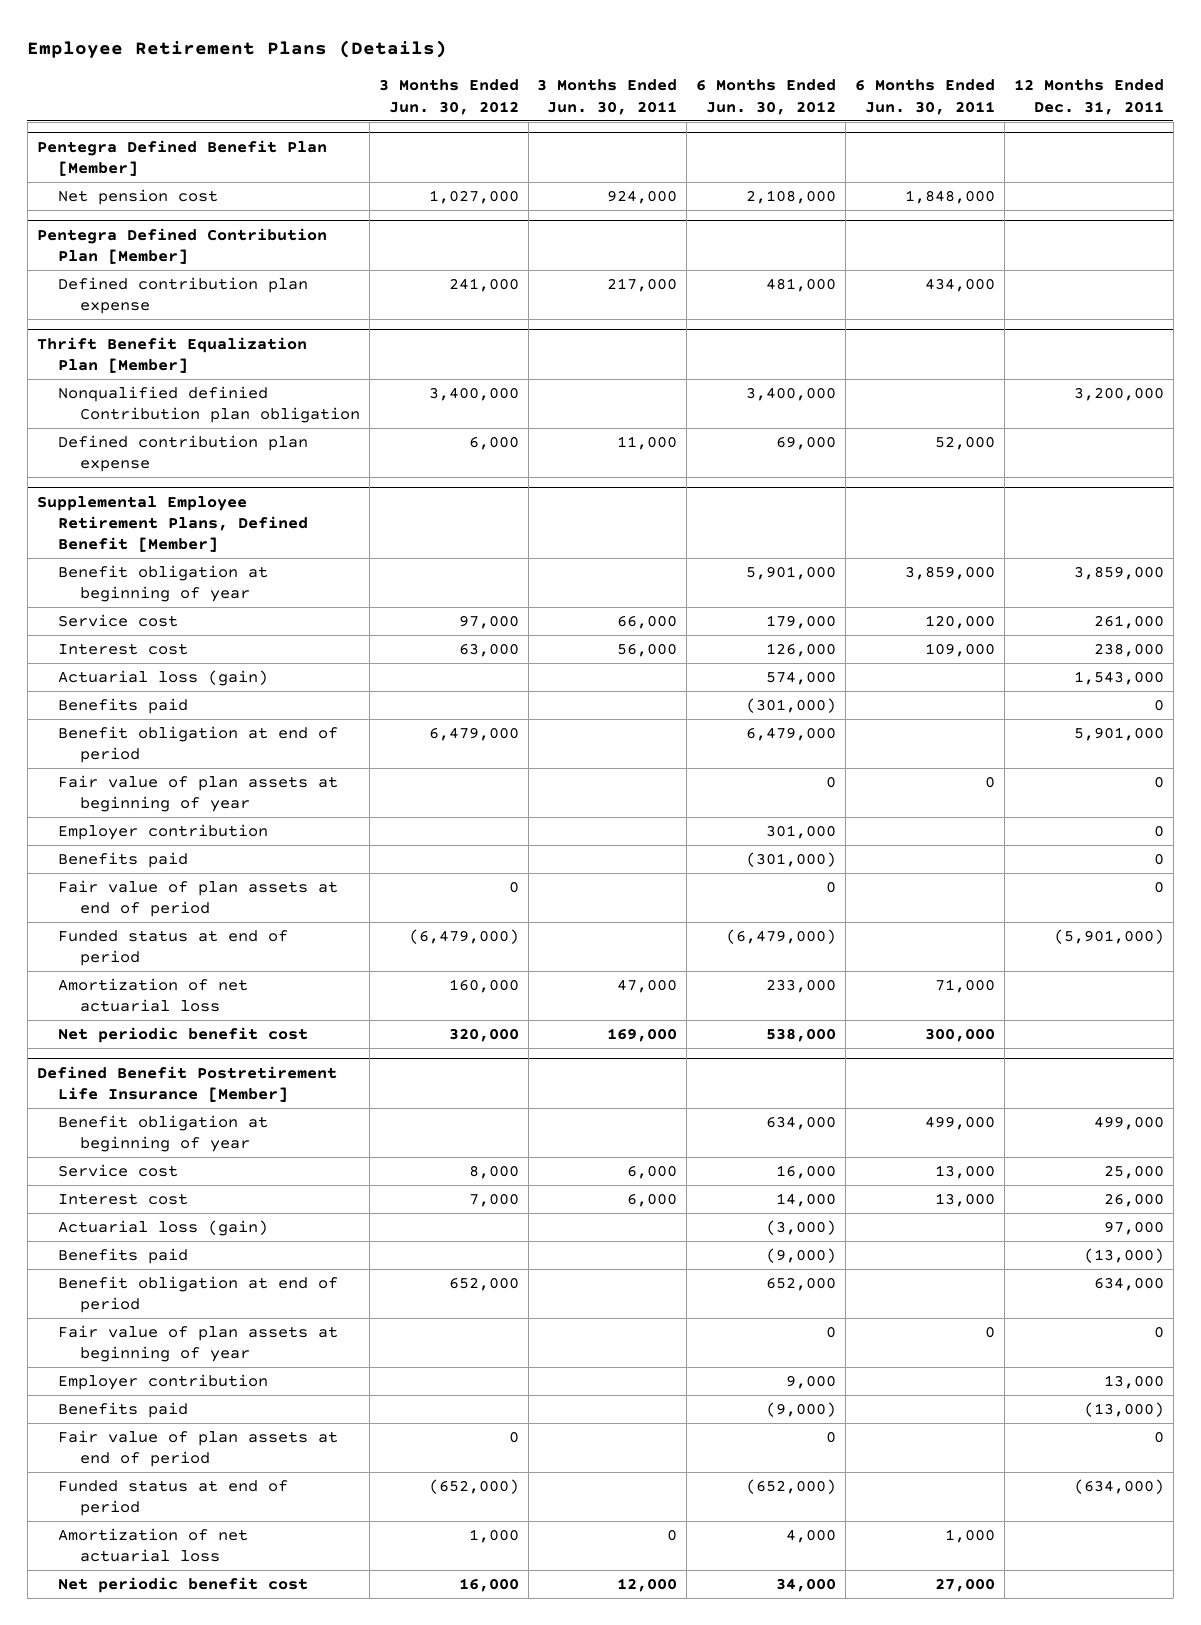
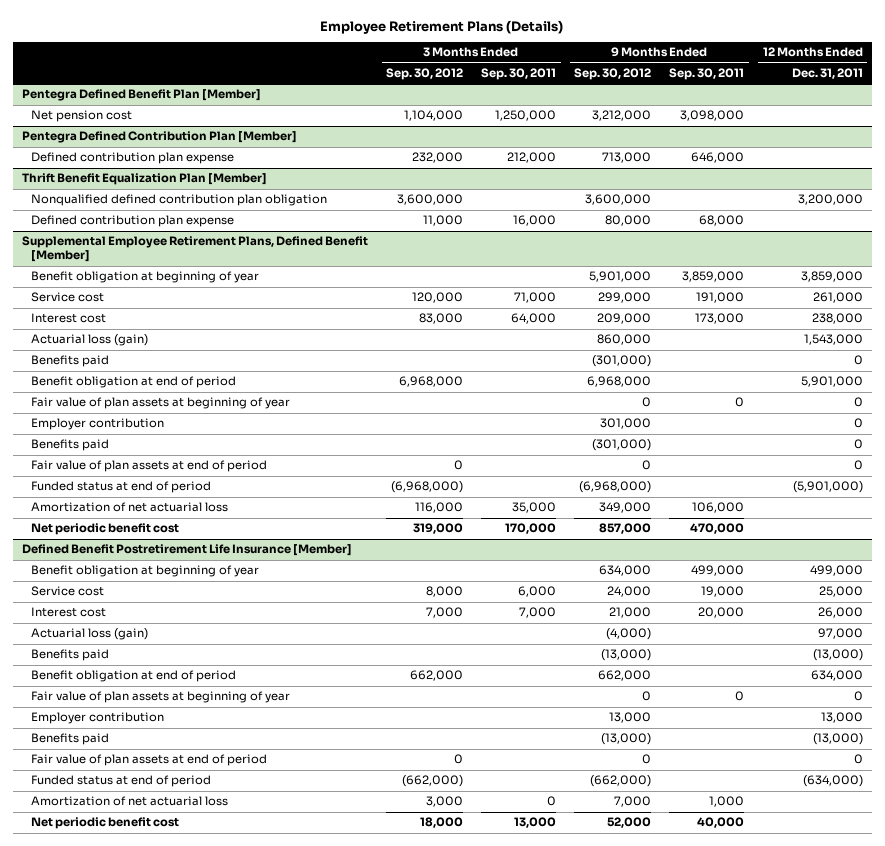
- | 3 Months Ended Jun. 30, 2012 | 3 Months Ended Jun. 30, 2011 | 6 Months Ended Jun. 30, 2012 | 6 Months Ended Jun. 30, 2011 | 12 Months Ended Dec. 31, 2011
+ | 3 Months Ended Sep. 30, 2012 | 3 Months Ended Sep. 30, 2011 | 9 Months Ended Sep. 30, 2012 | 9 Months Ended Sep. 30, 2011 | 12 Months Ended Dec. 31, 2011
@ Thrift Benefit Equalization Plan [Member]
- Nonqualified definied Contribution plan obligation | 3,400,000 | | 3,400,000 | | 3,200,000
+ Nonqualified defined contribution plan obligation | 3,600,000 | | 3,600,000 | | 3,200,000

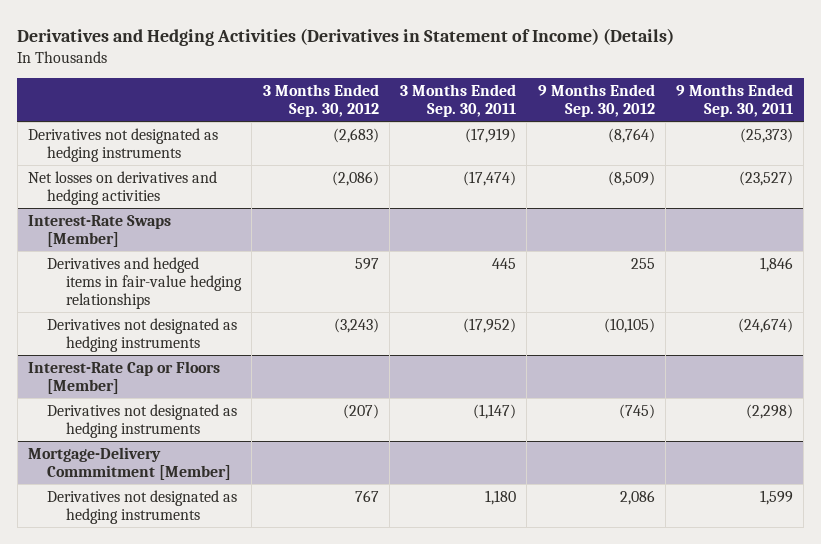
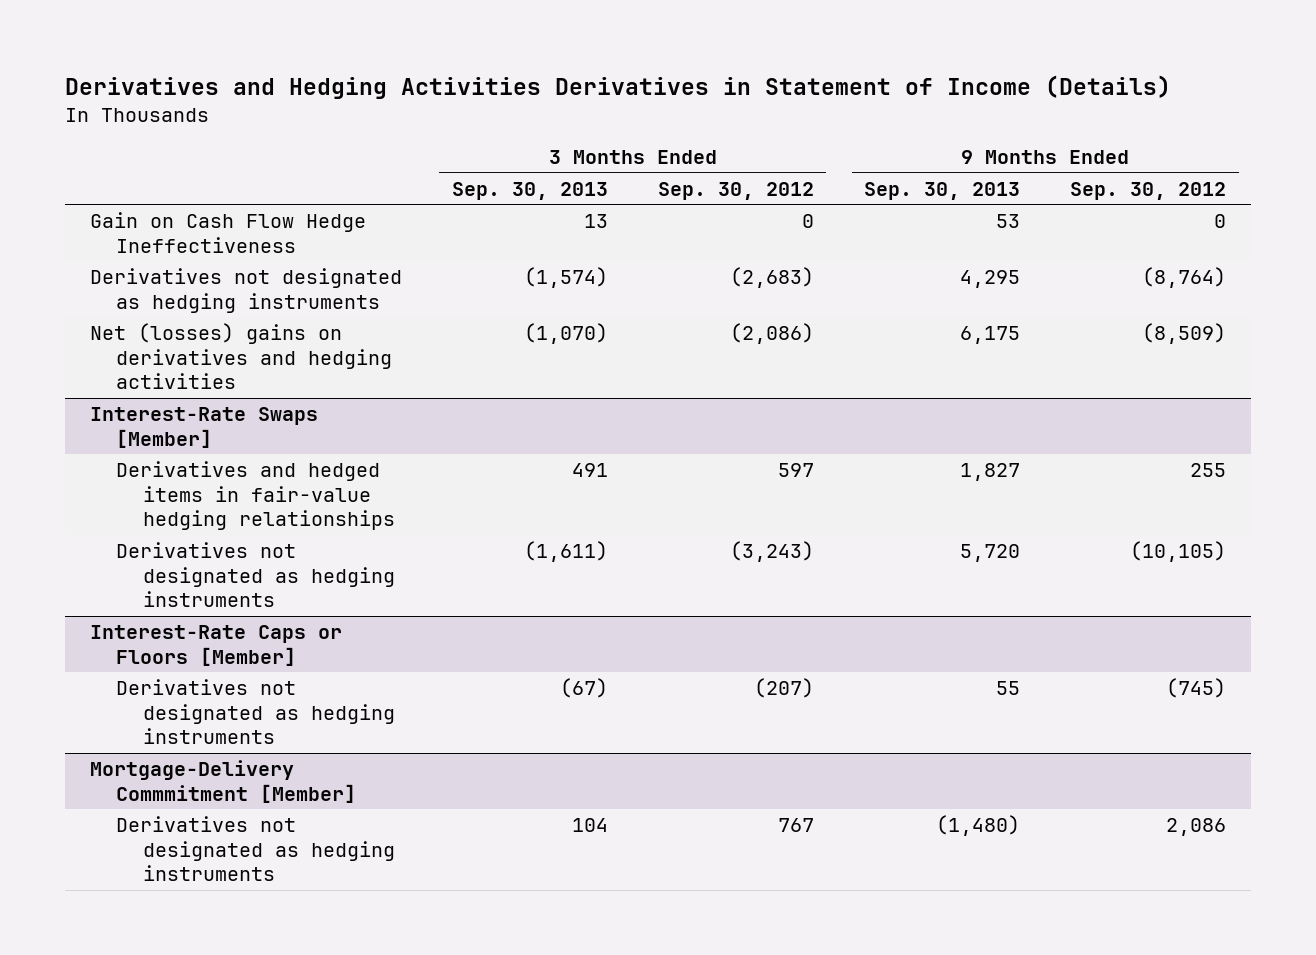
- Derivatives and Hedging Activities (Derivatives in Statement of Income) (Details)
+ Derivatives and Hedging Activities Derivatives in Statement of Income (Details)
- | 3 Months Ended Sep. 30, 2012 | 3 Months Ended Sep. 30, 2011 | 9 Months Ended Sep. 30, 2012 | 9 Months Ended Sep. 30, 2011
+ | 3 Months Ended Sep. 30, 2013 | 3 Months Ended Sep. 30, 2012 | 9 Months Ended Sep. 30, 2013 | 9 Months Ended Sep. 30, 2012
+ Gain on Cash Flow Hedge Ineffectiveness | 13 | 0 | 53 | 0
- Net losses on derivatives and hedging activities | (2,086) | (17,474) | (8,509) | (23,527)
+ Net (losses) gains on derivatives and hedging activities | (1,070) | (2,086) | 6,175 | (8,509)
- Interest-Rate Cap or Floors [Member]
+ Interest-Rate Caps or Floors [Member]

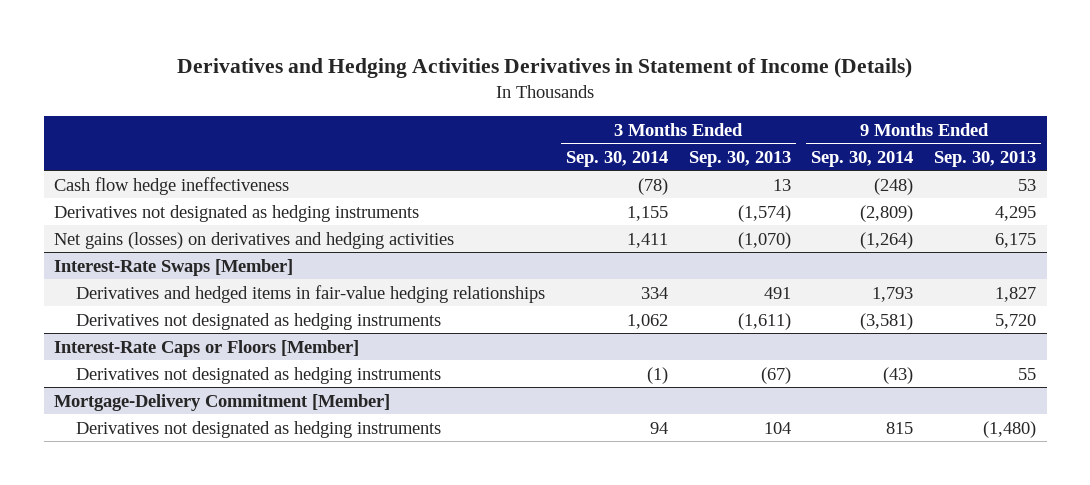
- | 3 Months Ended Sep. 30, 2013 | 3 Months Ended Sep. 30, 2012 | 9 Months Ended Sep. 30, 2013 | 9 Months Ended Sep. 30, 2012
+ | 3 Months Ended Sep. 30, 2014 | 3 Months Ended Sep. 30, 2013 | 9 Months Ended Sep. 30, 2014 | 9 Months Ended Sep. 30, 2013
- Gain on Cash Flow Hedge Ineffectiveness | 13 | 0 | 53 | 0
+ Cash flow hedge ineffectiveness | (78) | 13 | (248) | 53
- Net (losses) gains on derivatives and hedging activities | (1,070) | (2,086) | 6,175 | (8,509)
+ Net gains (losses) on derivatives and hedging activities | 1,411 | (1,070) | (1,264) | 6,175
- Mortgage-Delivery Commmitment [Member]
+ Mortgage-Delivery Commitment [Member]

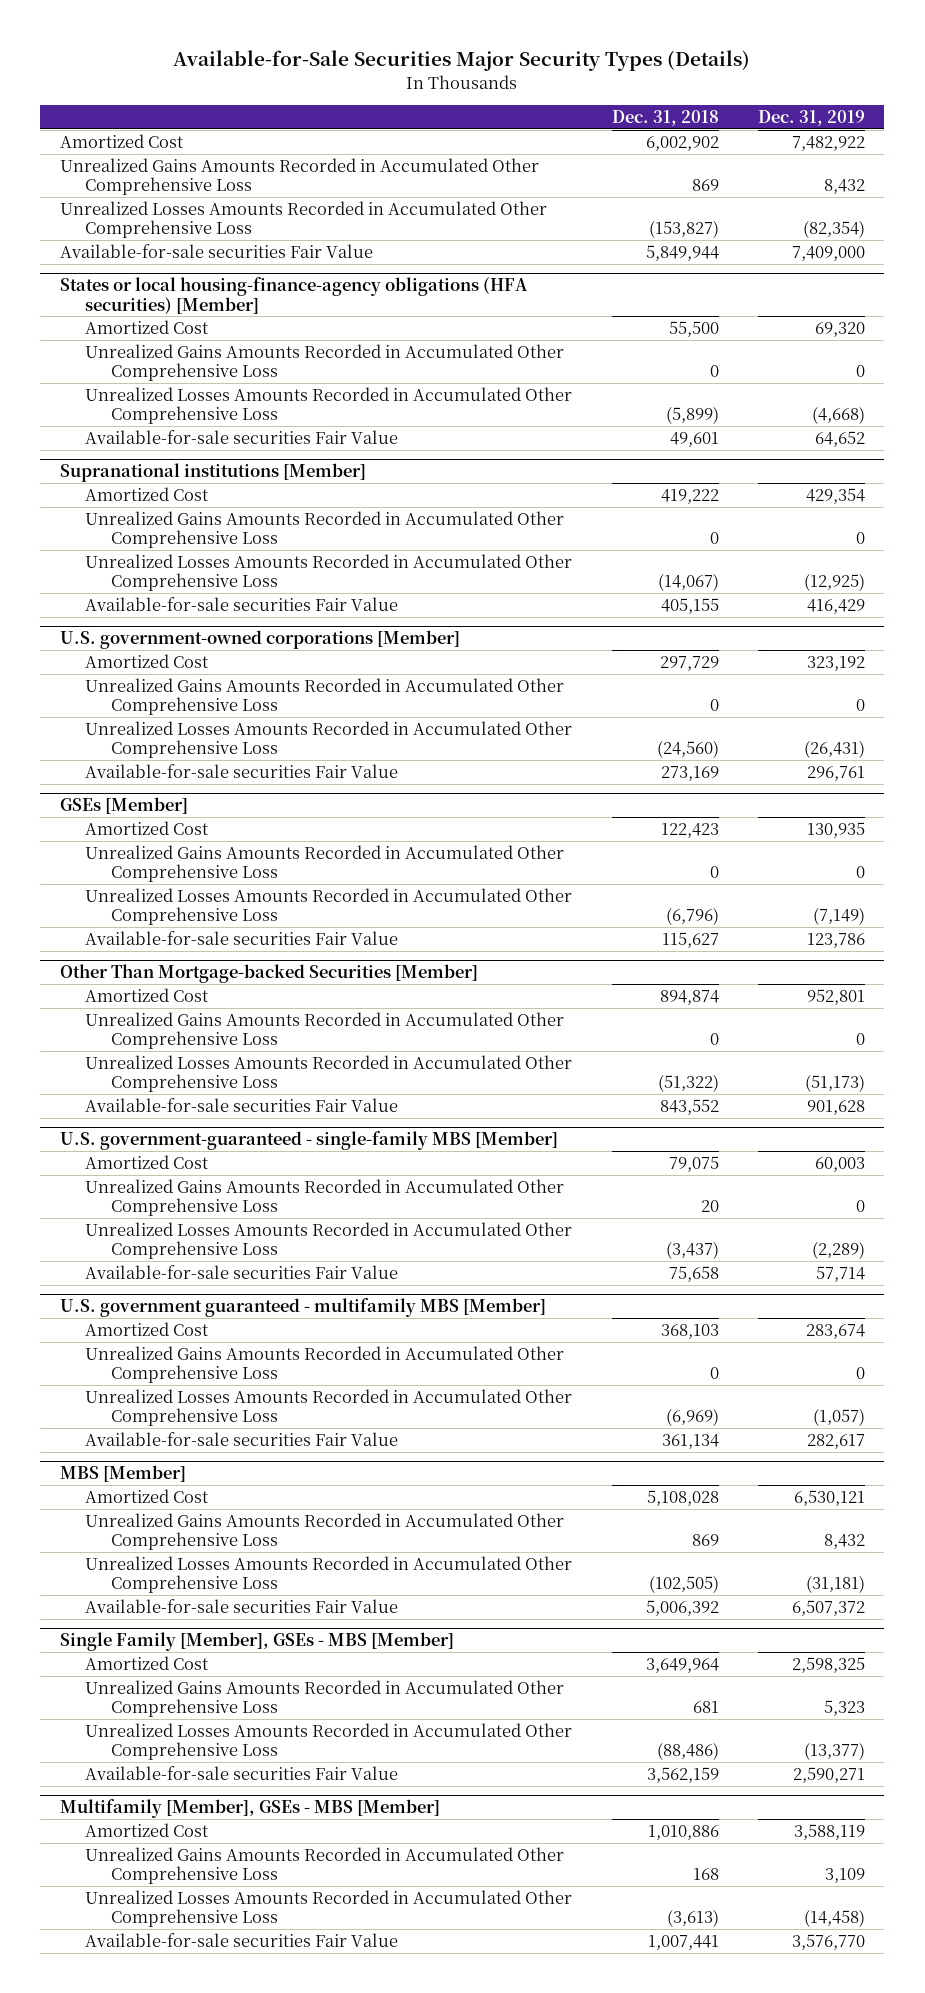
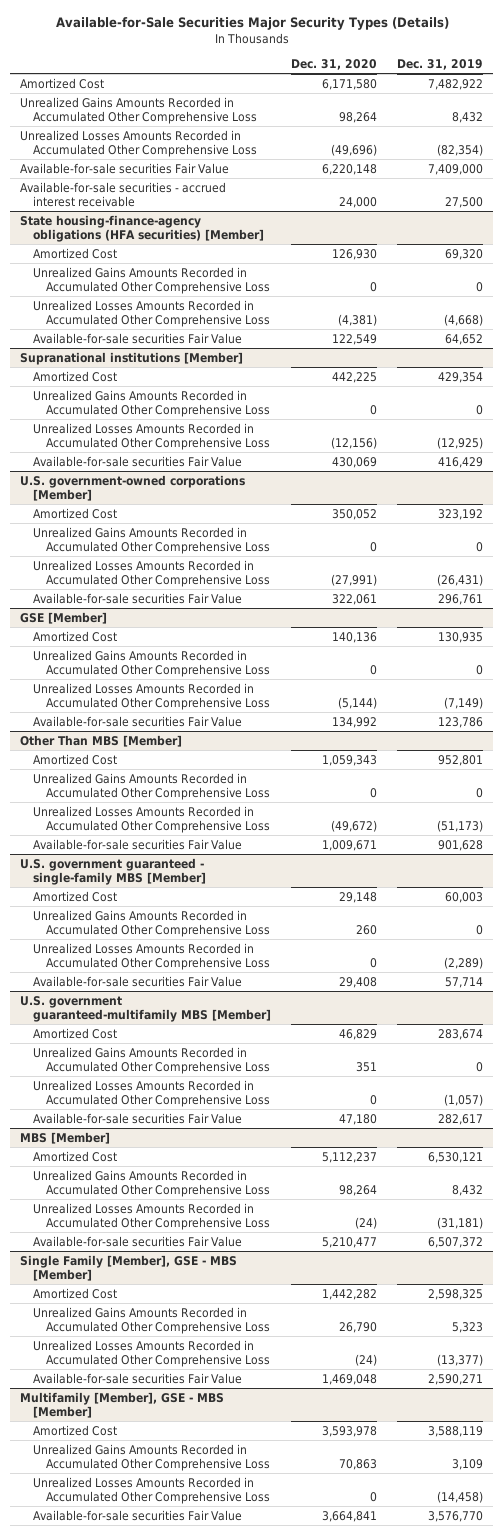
- | Dec. 31, 2018 | Dec. 31, 2019
+ | Dec. 31, 2020 | Dec. 31, 2019
- States or local housing-finance-agency obligations (HFA securities) [Member]
+ Available-for-sale securities - accrued interest receivable | 24,000 | 27,500
+ State housing-finance-agency obligations (HFA securities) [Member]
- GSEs [Member]
+ GSE [Member]
- Other Than Mortgage-backed Securities [Member]
+ Other Than MBS [Member]
- U.S. government-guaranteed - single-family MBS [Member]
+ U.S. government guaranteed - single-family MBS [Member]
- U.S. government guaranteed - multifamily MBS [Member]
+ U.S. government guaranteed-multifamily MBS [Member]
- Single Family [Member], GSEs - MBS [Member]
+ Single Family [Member], GSE - MBS [Member]
- Multifamily [Member], GSEs - MBS [Member]
+ Multifamily [Member], GSE - MBS [Member]

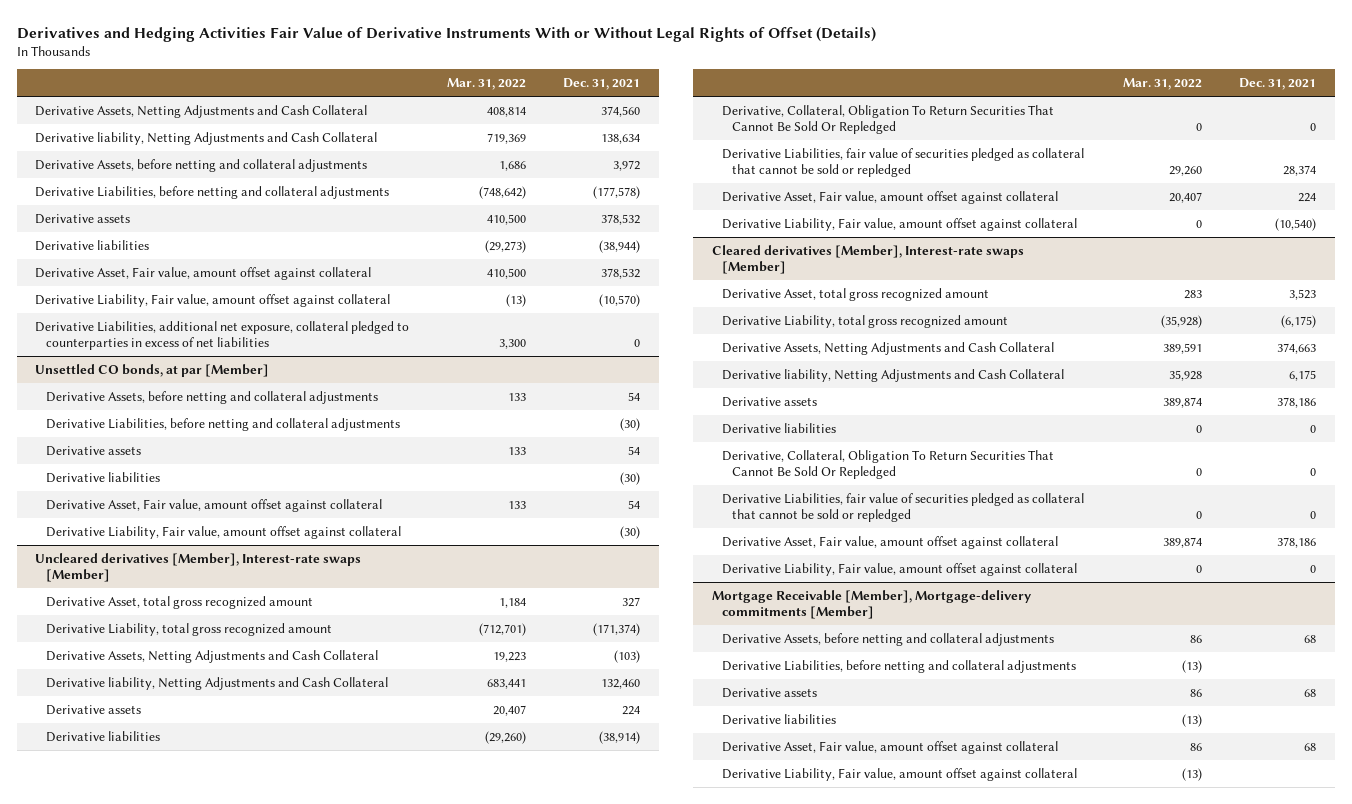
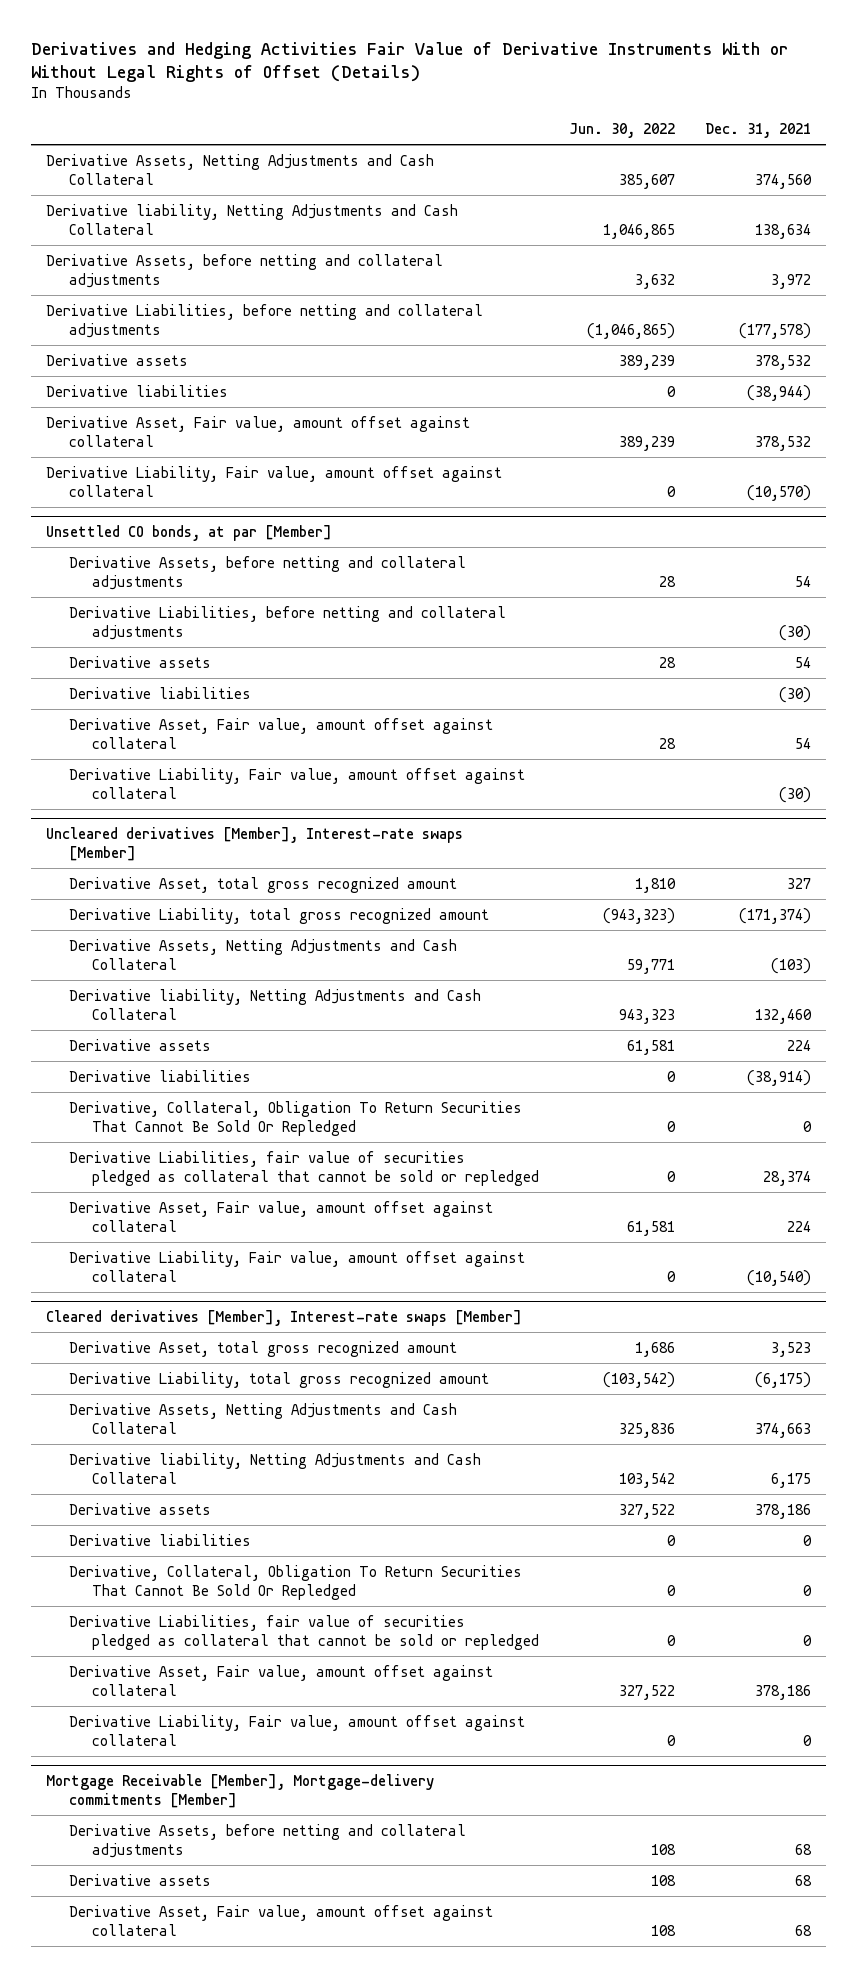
- | Mar. 31, 2022 | Dec. 31, 2021
+ | Jun. 30, 2022 | Dec. 31, 2021
- Derivative Liabilities, additional net exposure, collateral pledged to counterparties in excess of net liabilities | 3,300 | 0
@ Mortgage Receivable [Member], Mortgage-delivery commitments [Member]
- Derivative Liabilities, before netting and collateral adjustments | (13) |
- Derivative liabilities | (13) |
- Derivative Liability, Fair value, amount offset against collateral | (13) |

